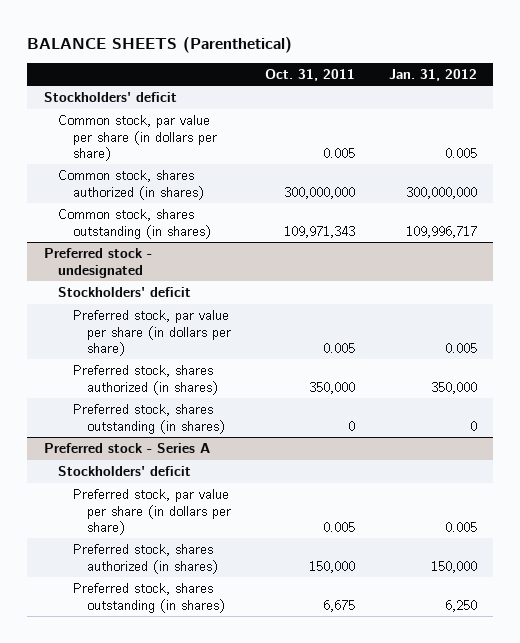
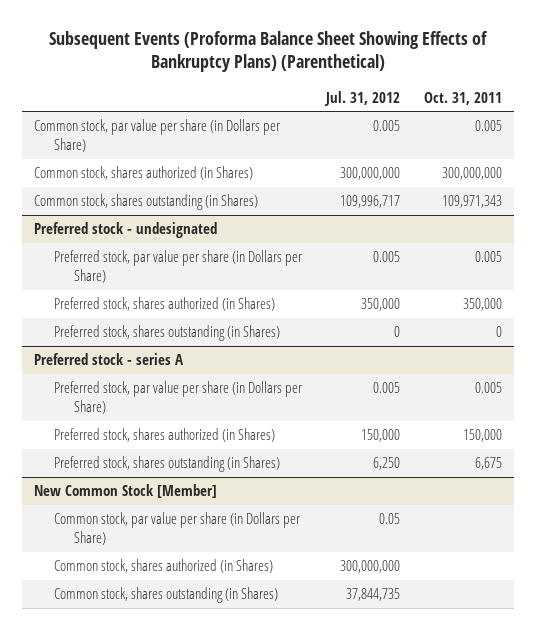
- BALANCE SHEETS (Parenthetical)
+ Subsequent Events (Proforma Balance Sheet Showing Effects of Bankruptcy Plans) (Parenthetical)
- | Oct. 31, 2011 | Jan. 31, 2012
+ | Jul. 31, 2012 | Oct. 31, 2011
- Stockholders' deficit
- Common stock, par value per share (in dollars per share) | 0.005 | 0.005
- Common stock, shares authorized (in shares) | 300,000,000 | 300,000,000
- Common stock, shares outstanding (in shares) | 109,971,343 | 109,996,717
+ Common stock, par value per share (in Dollars per Share) | 0.005 | 0.005
+ Common stock, shares authorized (in Shares) | 300,000,000 | 300,000,000
+ Common stock, shares outstanding (in Shares) | 109,996,717 | 109,971,343
@ Preferred stock - undesignated
- Stockholders' deficit
- Preferred stock, par value per share (in dollars per share) | 0.005 | 0.005
- Preferred stock, shares authorized (in shares) | 350,000 | 350,000
- Preferred stock, shares outstanding (in shares) | 0 | 0
- Preferred stock - Series A
- Stockholders' deficit
- Preferred stock, par value per share (in dollars per share) | 0.005 | 0.005
- Preferred stock, shares authorized (in shares) | 150,000 | 150,000
- Preferred stock, shares outstanding (in shares) | 6,675 | 6,250
@ Preferred stock - undesignated
+ Preferred stock, par value per share (in Dollars per Share) | 0.005 | 0.005
+ Preferred stock, shares authorized (in Shares) | 350,000 | 350,000
+ Preferred stock, shares outstanding (in Shares) | 0 | 0
+ Preferred stock - series A
+ Preferred stock, par value per share (in Dollars per Share) | 0.005 | 0.005
+ Preferred stock, shares authorized (in Shares) | 150,000 | 150,000
+ Preferred stock, shares outstanding (in Shares) | 6,250 | 6,675
+ New Common Stock [Member]
+ Common stock, par value per share (in Dollars per Share) | 0.05 |
+ Common stock, shares authorized (in Shares) | 300,000,000 |
+ Common stock, shares outstanding (in Shares) | 37,844,735 |

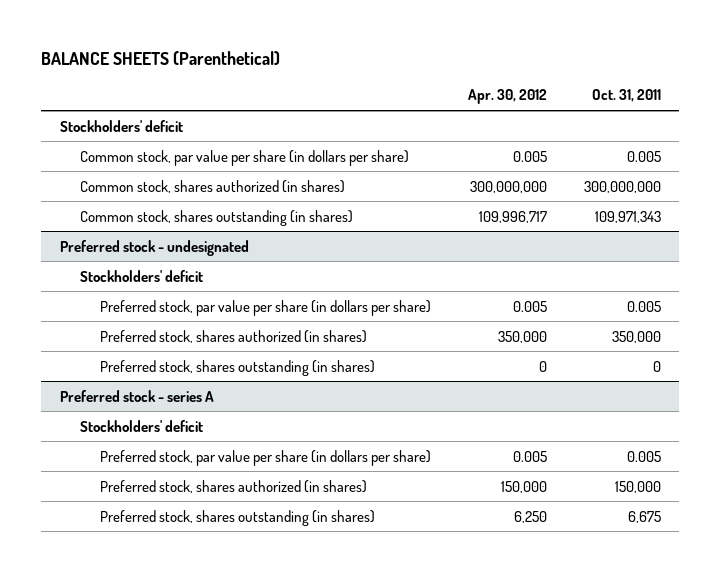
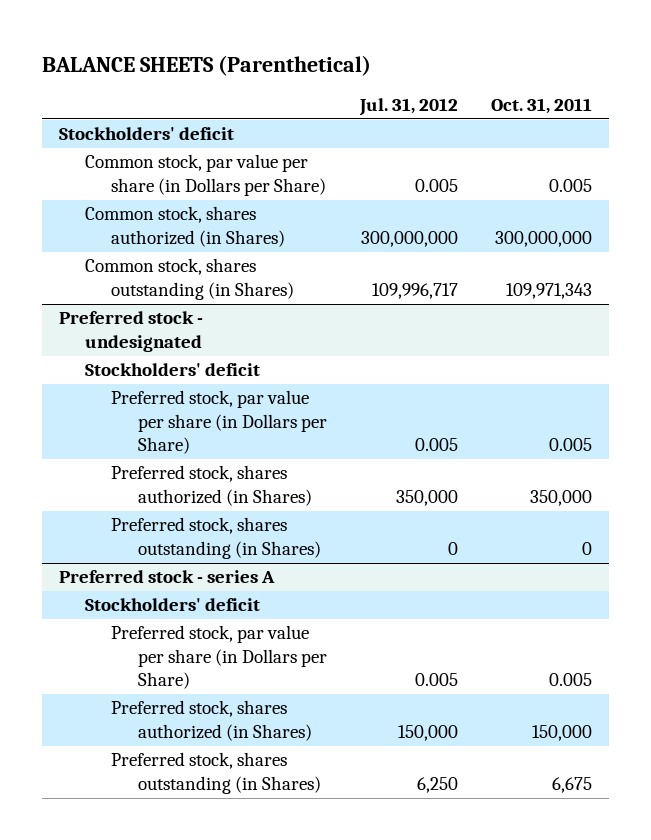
- | Apr. 30, 2012 | Oct. 31, 2011
+ | Jul. 31, 2012 | Oct. 31, 2011
- Common stock, par value per share (in dollars per share) | 0.005 | 0.005
- Common stock, shares authorized (in shares) | 300,000,000 | 300,000,000
- Common stock, shares outstanding (in shares) | 109,996,717 | 109,971,343
+ Common stock, par value per share (in Dollars per Share) | 0.005 | 0.005
+ Common stock, shares authorized (in Shares) | 300,000,000 | 300,000,000
+ Common stock, shares outstanding (in Shares) | 109,996,717 | 109,971,343
@ Preferred stock - undesignated
- Preferred stock, par value per share (in dollars per share) | 0.005 | 0.005
- Preferred stock, shares authorized (in shares) | 350,000 | 350,000
- Preferred stock, shares outstanding (in shares) | 0 | 0
+ Preferred stock, par value per share (in Dollars per Share) | 0.005 | 0.005
+ Preferred stock, shares authorized (in Shares) | 350,000 | 350,000
+ Preferred stock, shares outstanding (in Shares) | 0 | 0
@ Preferred stock - series A
- Preferred stock, par value per share (in dollars per share) | 0.005 | 0.005
- Preferred stock, shares authorized (in shares) | 150,000 | 150,000
- Preferred stock, shares outstanding (in shares) | 6,250 | 6,675
+ Preferred stock, par value per share (in Dollars per Share) | 0.005 | 0.005
+ Preferred stock, shares authorized (in Shares) | 150,000 | 150,000
+ Preferred stock, shares outstanding (in Shares) | 6,250 | 6,675

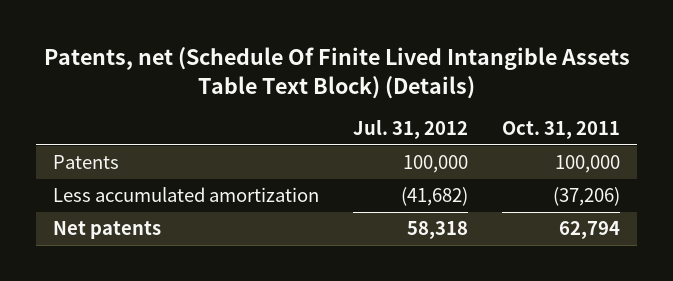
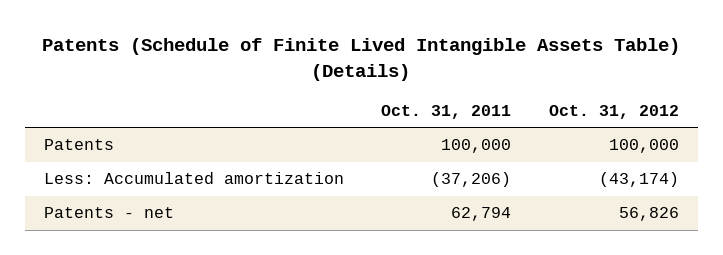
- Patents, net (Schedule Of Finite Lived Intangible Assets Table Text Block) (Details)
+ Patents (Schedule of Finite Lived Intangible Assets Table) (Details)
- | Jul. 31, 2012 | Oct. 31, 2011
+ | Oct. 31, 2011 | Oct. 31, 2012
- Less accumulated amortization | (41,682) | (37,206)
- Net patents | 58,318 | 62,794
+ Less: Accumulated amortization | (37,206) | (43,174)
+ Patents - net | 62,794 | 56,826

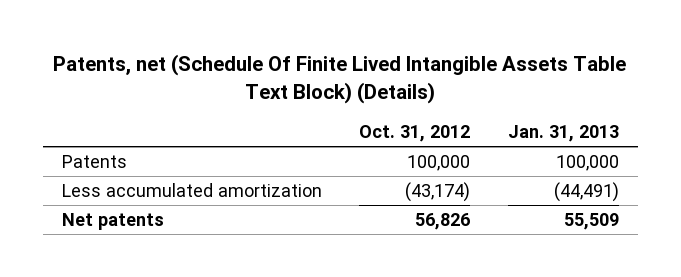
- Patents (Schedule of Finite Lived Intangible Assets Table) (Details)
+ Patents, net (Schedule Of Finite Lived Intangible Assets Table Text Block) (Details)
- | Oct. 31, 2011 | Oct. 31, 2012
+ | Oct. 31, 2012 | Jan. 31, 2013
- Less: Accumulated amortization | (37,206) | (43,174)
- Patents - net | 62,794 | 56,826
+ Less accumulated amortization | (43,174) | (44,491)
+ Net patents | 56,826 | 55,509

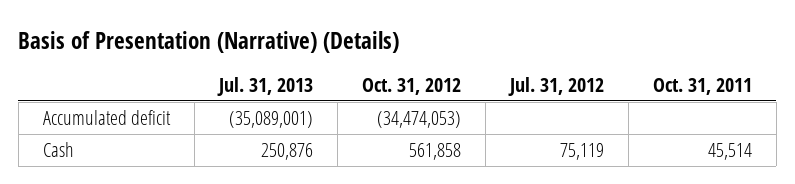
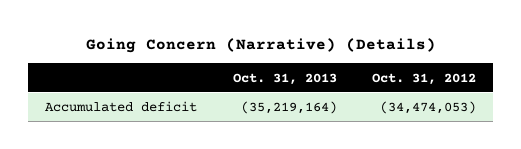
- Basis of Presentation (Narrative) (Details)
+ Going Concern (Narrative) (Details)
- | Jul. 31, 2013 | Oct. 31, 2012 | Jul. 31, 2012 | Oct. 31, 2011
+ | Oct. 31, 2013 | Oct. 31, 2012
- Cash | 250,876 | 561,858 | 75,119 | 45,514

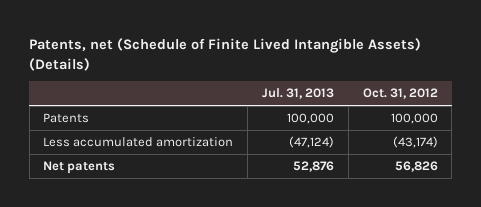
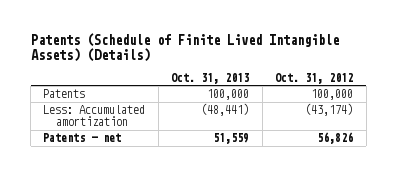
- Patents, net (Schedule of Finite Lived Intangible Assets) (Details)
+ Patents (Schedule of Finite Lived Intangible Assets) (Details)
- | Jul. 31, 2013 | Oct. 31, 2012
+ | Oct. 31, 2013 | Oct. 31, 2012
- Less accumulated amortization | (47,124) | (43,174)
- Net patents | 52,876 | 56,826
+ Less: Accumulated amortization | (48,441) | (43,174)
+ Patents - net | 51,559 | 56,826

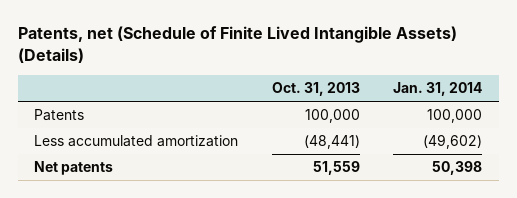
- Patents (Schedule of Finite Lived Intangible Assets) (Details)
+ Patents, net (Schedule of Finite Lived Intangible Assets) (Details)
- | Oct. 31, 2013 | Oct. 31, 2012
+ | Oct. 31, 2013 | Jan. 31, 2014
- Less: Accumulated amortization | (48,441) | (43,174)
- Patents - net | 51,559 | 56,826
+ Less accumulated amortization | (48,441) | (49,602)
+ Net patents | 51,559 | 50,398

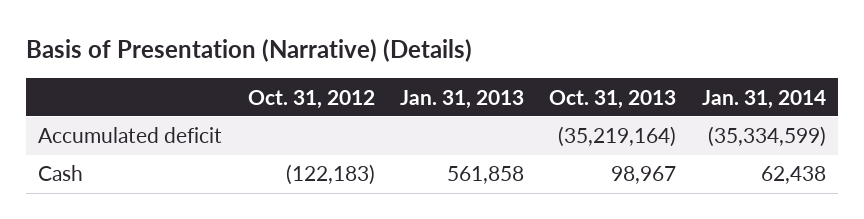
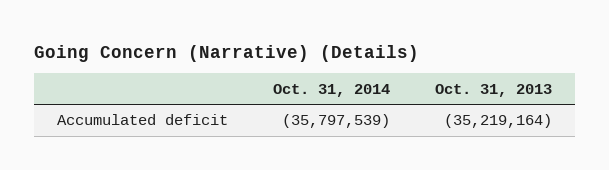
- Basis of Presentation (Narrative) (Details)
+ Going Concern (Narrative) (Details)
- | Oct. 31, 2012 | Jan. 31, 2013 | Oct. 31, 2013 | Jan. 31, 2014
+ | Oct. 31, 2014 | Oct. 31, 2013
- Cash | (122,183) | 561,858 | 98,967 | 62,438

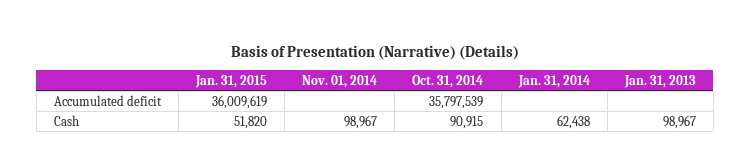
- Going Concern (Narrative) (Details)
+ Basis of Presentation (Narrative) (Details)
- | Oct. 31, 2014 | Oct. 31, 2013
+ | Jan. 31, 2015 | Nov. 01, 2014 | Oct. 31, 2014 | Jan. 31, 2014 | Jan. 31, 2013
- Accumulated deficit | (35,797,539) | (35,219,164)
+ Accumulated deficit | 36,009,619 | | 35,797,539 | |
+ Cash | 51,820 | 98,967 | 90,915 | 62,438 | 98,967

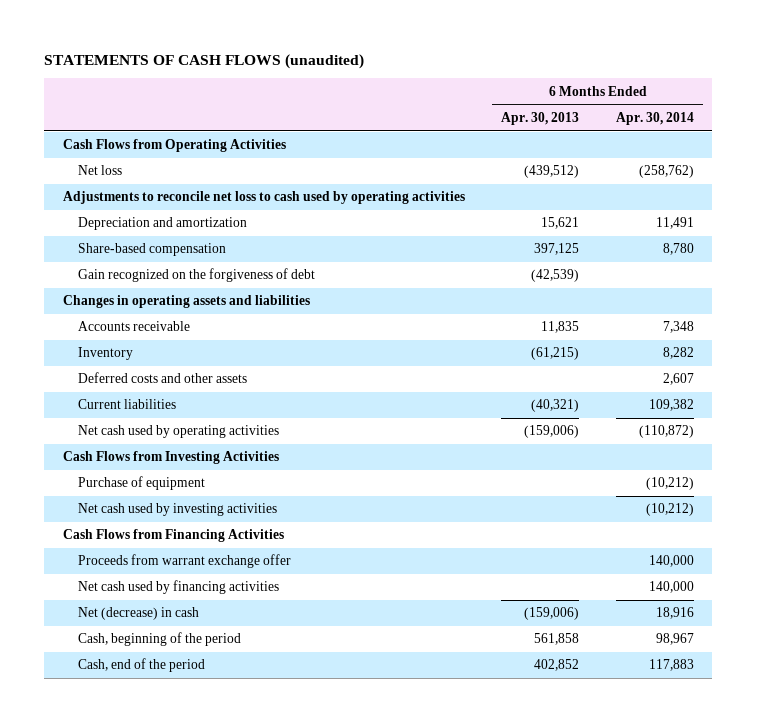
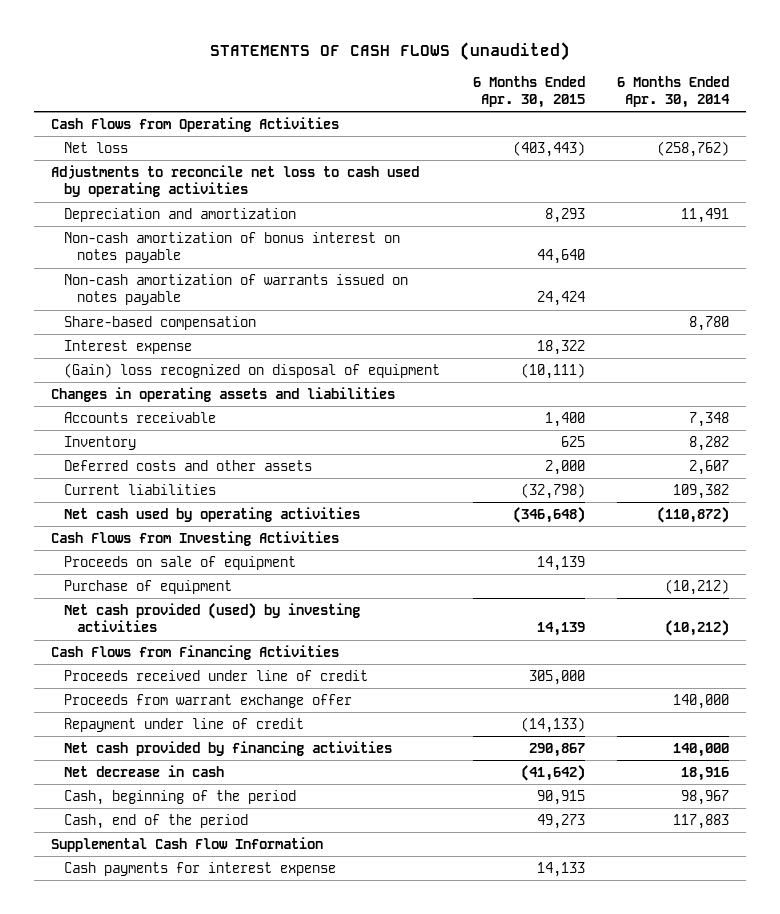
- | 6 Months Ended Apr. 30, 2013 | 6 Months Ended Apr. 30, 2014
+ | 6 Months Ended Apr. 30, 2015 | 6 Months Ended Apr. 30, 2014
+ Non-cash amortization of bonus interest on notes payable | 44,640 |
+ Non-cash amortization of warrants issued on notes payable | 24,424 |
- Gain recognized on the forgiveness of debt | (42,539) |
+ Interest expense | 18,322 |
+ (Gain) loss recognized on disposal of equipment | (10,111) |
+ Proceeds on sale of equipment | 14,139 |
- Net cash used by investing activities | | (10,212)
+ Net cash provided (used) by investing activities | 14,139 | (10,212)
+ Proceeds received under line of credit | 305,000 |
- Net cash used by financing activities | | 140,000
- Net (decrease) in cash | (159,006) | 18,916
+ Repayment under line of credit | (14,133) |
+ Net cash provided by financing activities | 290,867 | 140,000
+ Net decrease in cash | (41,642) | 18,916
+ Supplemental Cash Flow Information
+ Cash payments for interest expense | 14,133 |

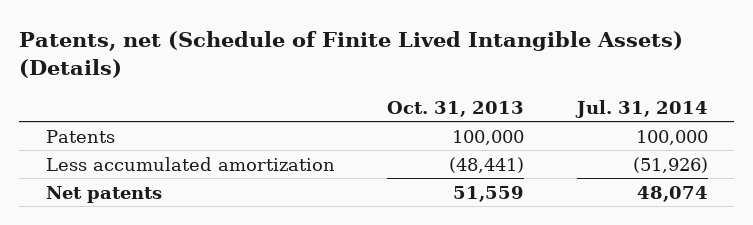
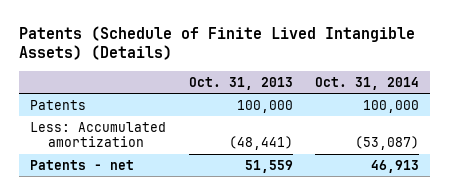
- Patents, net (Schedule of Finite Lived Intangible Assets) (Details)
+ Patents (Schedule of Finite Lived Intangible Assets) (Details)
- | Oct. 31, 2013 | Jul. 31, 2014
+ | Oct. 31, 2013 | Oct. 31, 2014
- Less accumulated amortization | (48,441) | (51,926)
- Net patents | 51,559 | 48,074
+ Less: Accumulated amortization | (48,441) | (53,087)
+ Patents - net | 51,559 | 46,913

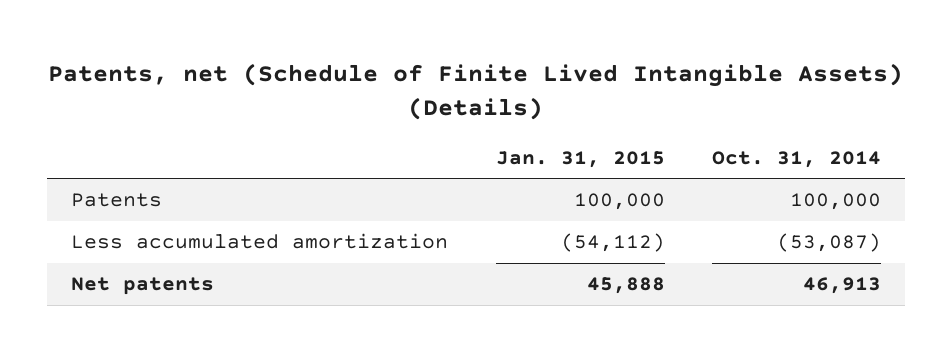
- Patents (Schedule of Finite Lived Intangible Assets) (Details)
+ Patents, net (Schedule of Finite Lived Intangible Assets) (Details)
- | Oct. 31, 2013 | Oct. 31, 2014
+ | Jan. 31, 2015 | Oct. 31, 2014
- Less: Accumulated amortization | (48,441) | (53,087)
- Patents - net | 51,559 | 46,913
+ Less accumulated amortization | (54,112) | (53,087)
+ Net patents | 45,888 | 46,913

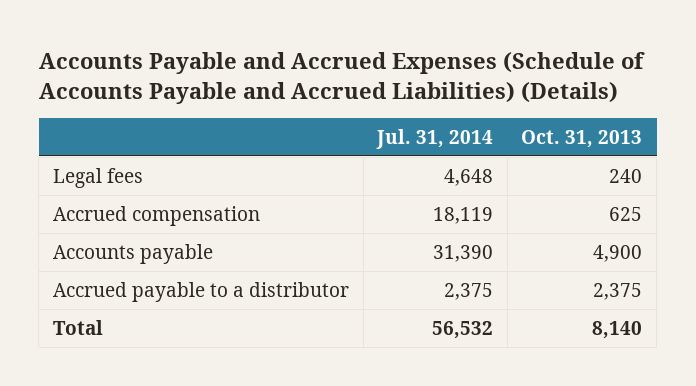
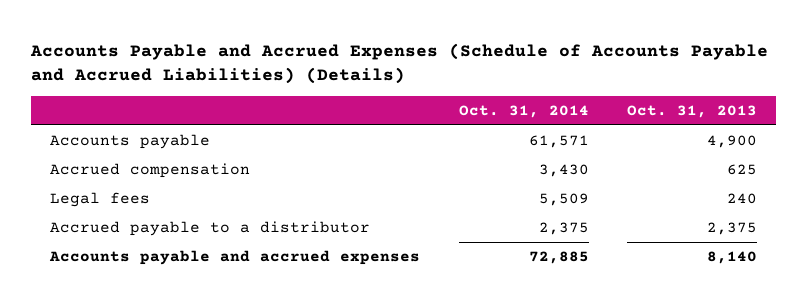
- | Jul. 31, 2014 | Oct. 31, 2013
+ | Oct. 31, 2014 | Oct. 31, 2013
moved down: Accrued compensation | 3,430 | 625
moved down: Legal fees | 5,509 | 240
- Total | 56,532 | 8,140
+ Accounts payable and accrued expenses | 72,885 | 8,140

